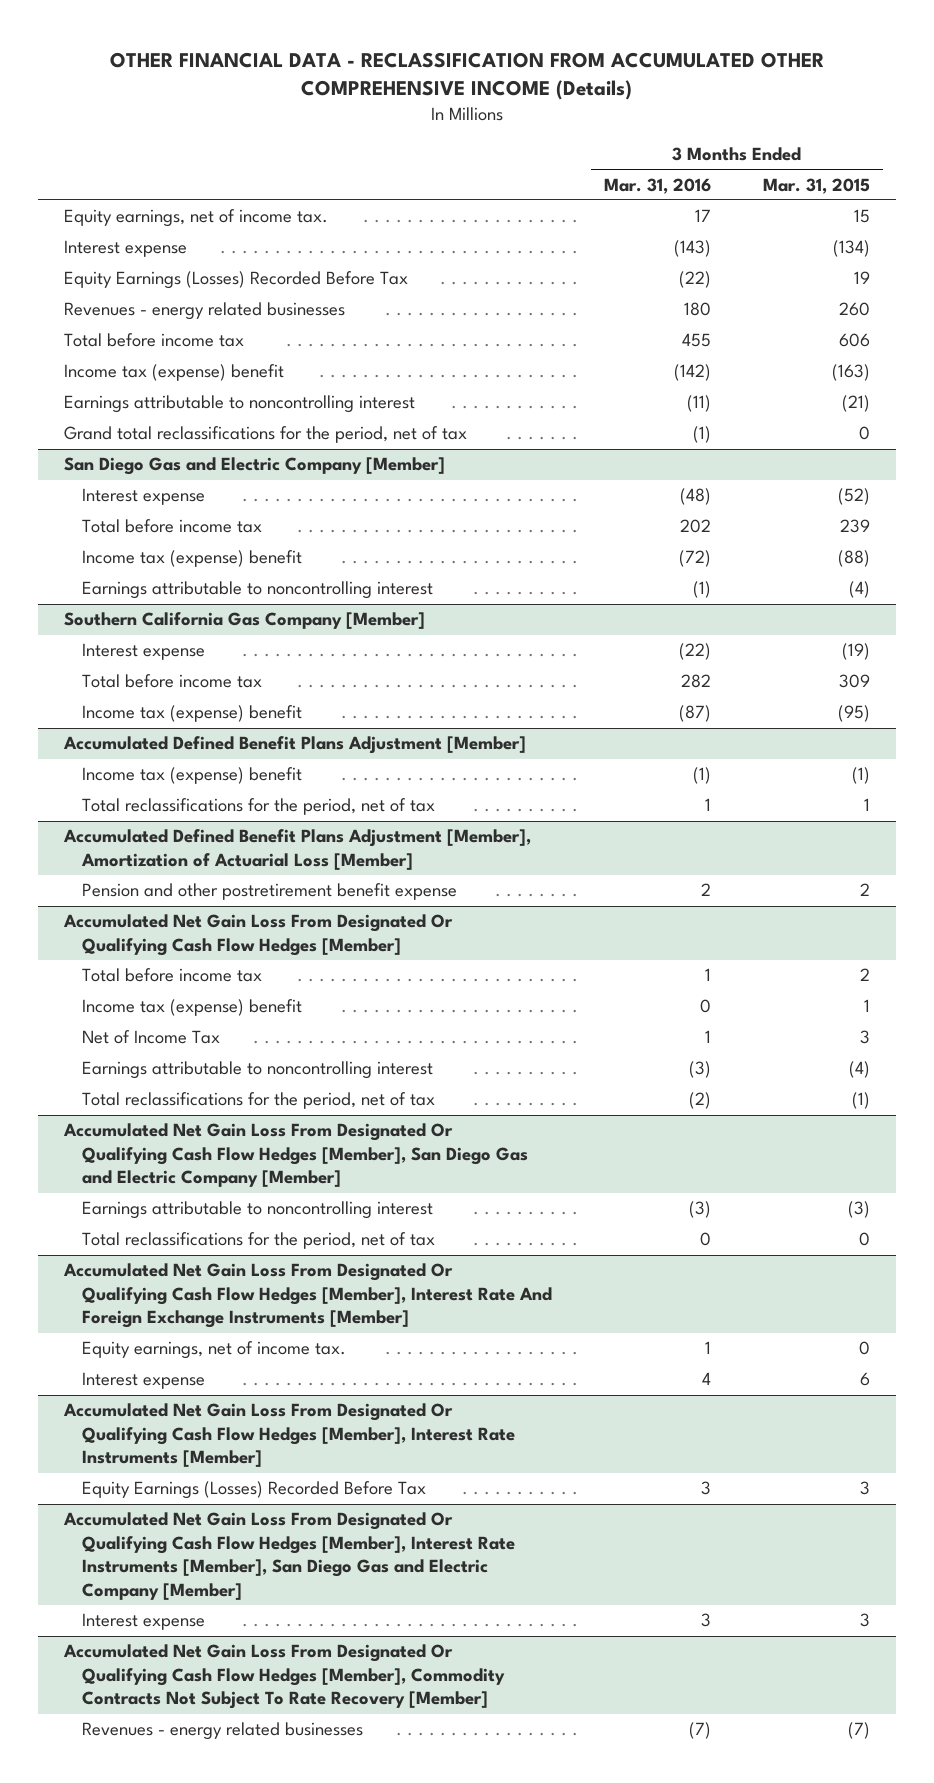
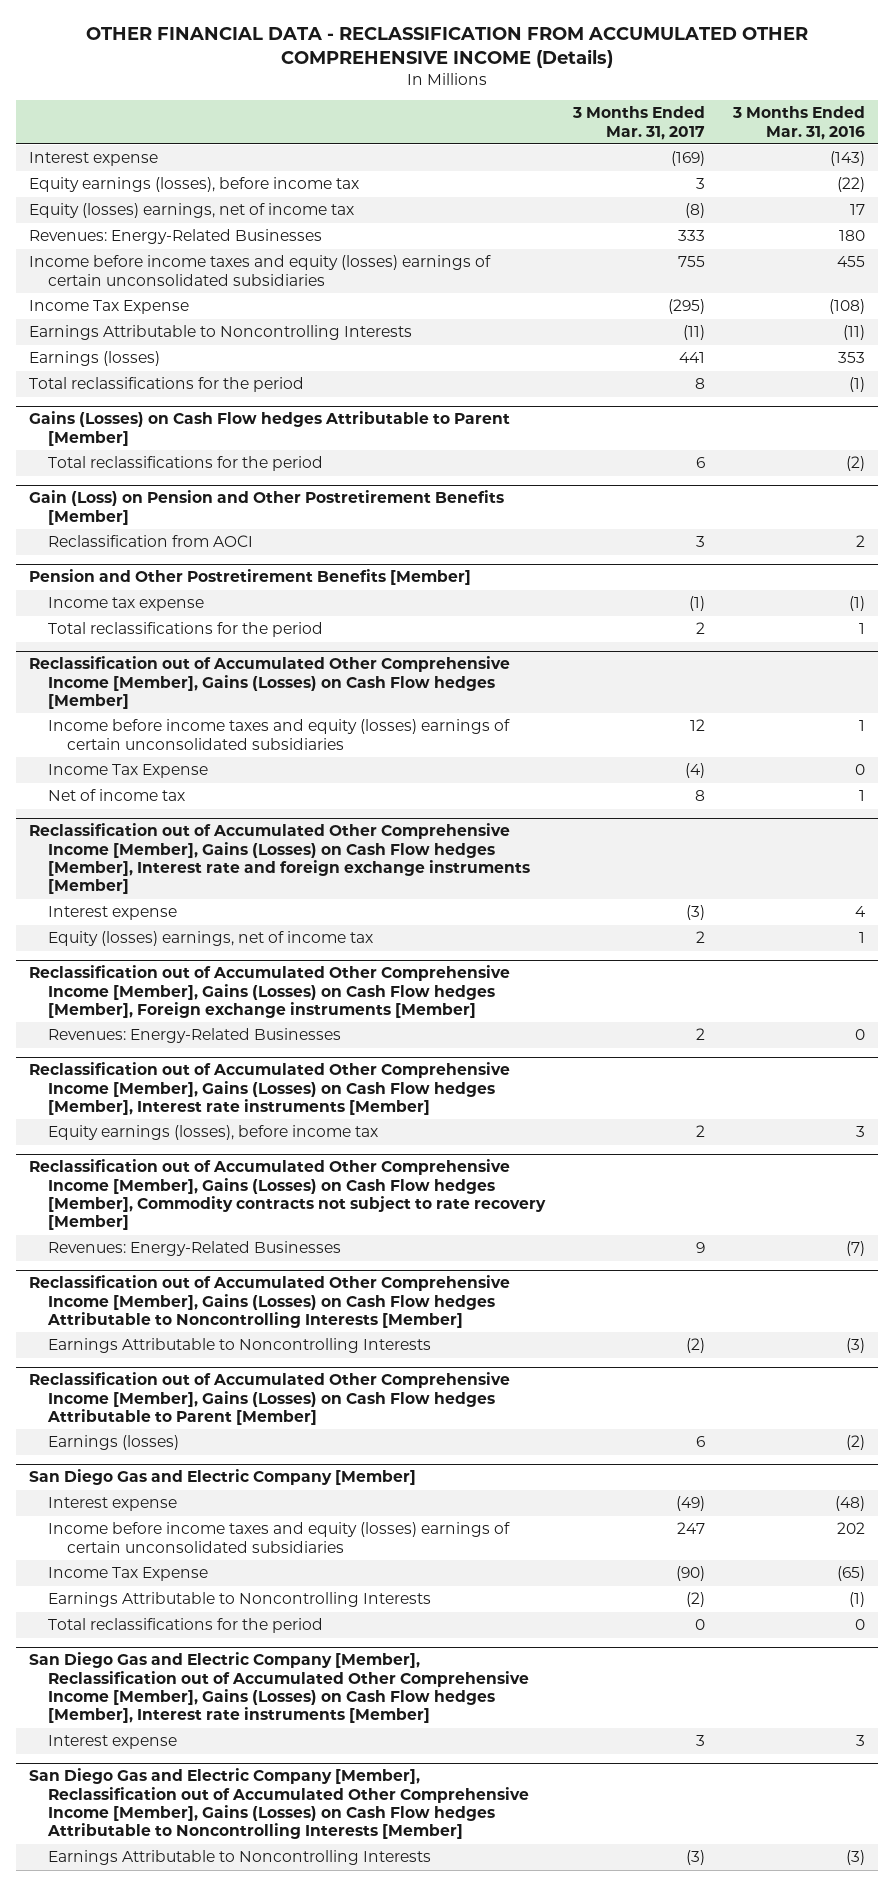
- | 3 Months Ended Mar. 31, 2016 | 3 Months Ended Mar. 31, 2015
+ | 3 Months Ended Mar. 31, 2017 | 3 Months Ended Mar. 31, 2016
- Equity earnings, net of income tax. | 17 | 15
- Equity Earnings (Losses) Recorded Before Tax | (22) | 19
- Revenues - energy related businesses | 180 | 260
- Total before income tax | 455 | 606
- Income tax (expense) benefit | (142) | (163)
- Earnings attributable to noncontrolling interest | (11) | (21)
- Grand total reclassifications for the period, net of tax | (1) | 0
+ Equity earnings (losses), before income tax | 3 | (22)
+ Equity (losses) earnings, net of income tax | (8) | 17
+ Revenues: Energy-Related Businesses | 333 | 180
+ Income before income taxes and equity (losses) earnings of certain unconsolidated subsidiaries | 755 | 455
+ Income Tax Expense | (295) | (108)
+ Earnings Attributable to Noncontrolling Interests | (11) | (11)
+ Earnings (losses) | 441 | 353
+ Total reclassifications for the period | 8 | (1)
+ Gains (Losses) on Cash Flow hedges Attributable to Parent [Member]
+ Total reclassifications for the period | 6 | (2)
+ Gain (Loss) on Pension and Other Postretirement Benefits [Member]
+ Reclassification from AOCI | 3 | 2
+ Pension and Other Postretirement Benefits [Member]
+ Income tax expense | (1) | (1)
+ Total reclassifications for the period | 2 | 1
+ Reclassification out of Accumulated Other Comprehensive Income [Member], Gains (Losses) on Cash Flow hedges [Member]
+ Income before income taxes and equity (losses) earnings of certain unconsolidated subsidiaries | 12 | 1
+ Income Tax Expense | (4) | 0
+ Net of income tax | 8 | 1
+ Reclassification out of Accumulated Other Comprehensive Income [Member], Gains (Losses) on Cash Flow hedges [Member], Interest rate and foreign exchange instruments [Member]
+ Interest expense | (3) | 4
+ Equity (losses) earnings, net of income tax | 2 | 1
+ Reclassification out of Accumulated Other Comprehensive Income [Member], Gains (Losses) on Cash Flow hedges [Member], Foreign exchange instruments [Member]
+ Revenues: Energy-Related Businesses | 2 | 0
+ Reclassification out of Accumulated Other Comprehensive Income [Member], Gains (Losses) on Cash Flow hedges [Member], Interest rate instruments [Member]
+ Equity earnings (losses), before income tax | 2 | 3
+ Reclassification out of Accumulated Other Comprehensive Income [Member], Gains (Losses) on Cash Flow hedges [Member], Commodity contracts not subject to rate recovery [Member]
+ Revenues: Energy-Related Businesses | 9 | (7)
+ Reclassification out of Accumulated Other Comprehensive Income [Member], Gains (Losses) on Cash Flow hedges Attributable to Noncontrolling Interests [Member]
+ Earnings Attributable to Noncontrolling Interests | (2) | (3)
+ Reclassification out of Accumulated Other Comprehensive Income [Member], Gains (Losses) on Cash Flow hedges Attributable to Parent [Member]
+ Earnings (losses) | 6 | (2)
@ San Diego Gas and Electric Company [Member]
- Total before income tax | 202 | 239
- Income tax (expense) benefit | (72) | (88)
- Earnings attributable to noncontrolling interest | (1) | (4)
- Southern California Gas Company [Member]
- Interest expense | (22) | (19)
- Total before income tax | 282 | 309
- Income tax (expense) benefit | (87) | (95)
- Accumulated Defined Benefit Plans Adjustment [Member]
- Income tax (expense) benefit | (1) | (1)
- Total reclassifications for the period, net of tax | 1 | 1
- Accumulated Defined Benefit Plans Adjustment [Member], Amortization of Actuarial Loss [Member]
- Pension and other postretirement benefit expense | 2 | 2
- Accumulated Net Gain Loss From Designated Or Qualifying Cash Flow Hedges [Member]
- Total before income tax | 1 | 2
- Income tax (expense) benefit | 0 | 1
- Net of Income Tax | 1 | 3
- Earnings attributable to noncontrolling interest | (3) | (4)
- Total reclassifications for the period, net of tax | (2) | (1)
- Accumulated Net Gain Loss From Designated Or Qualifying Cash Flow Hedges [Member], San Diego Gas and Electric Company [Member]
- Earnings attributable to noncontrolling interest | (3) | (3)
- Total reclassifications for the period, net of tax | 0 | 0
- Accumulated Net Gain Loss From Designated Or Qualifying Cash Flow Hedges [Member], Interest Rate And Foreign Exchange Instruments [Member]
- Equity earnings, net of income tax. | 1 | 0
- Interest expense | 4 | 6
- Accumulated Net Gain Loss From Designated Or Qualifying Cash Flow Hedges [Member], Interest Rate Instruments [Member]
- Equity Earnings (Losses) Recorded Before Tax | 3 | 3
- Accumulated Net Gain Loss From Designated Or Qualifying Cash Flow Hedges [Member], Interest Rate Instruments [Member], San Diego Gas and Electric Company [Member]
@ San Diego Gas and Electric Company [Member]
+ Income before income taxes and equity (losses) earnings of certain unconsolidated subsidiaries | 247 | 202
+ Income Tax Expense | (90) | (65)
+ Earnings Attributable to Noncontrolling Interests | (2) | (1)
+ Total reclassifications for the period | 0 | 0
+ San Diego Gas and Electric Company [Member], Reclassification out of Accumulated Other Comprehensive Income [Member], Gains (Losses) on Cash Flow hedges [Member], Interest rate instruments [Member]
- Accumulated Net Gain Loss From Designated Or Qualifying Cash Flow Hedges [Member], Commodity Contracts Not Subject To Rate Recovery [Member]
- Revenues - energy related businesses | (7) | (7)
+ San Diego Gas and Electric Company [Member], Reclassification out of Accumulated Other Comprehensive Income [Member], Gains (Losses) on Cash Flow hedges Attributable to Noncontrolling Interests [Member]
+ Earnings Attributable to Noncontrolling Interests | (3) | (3)

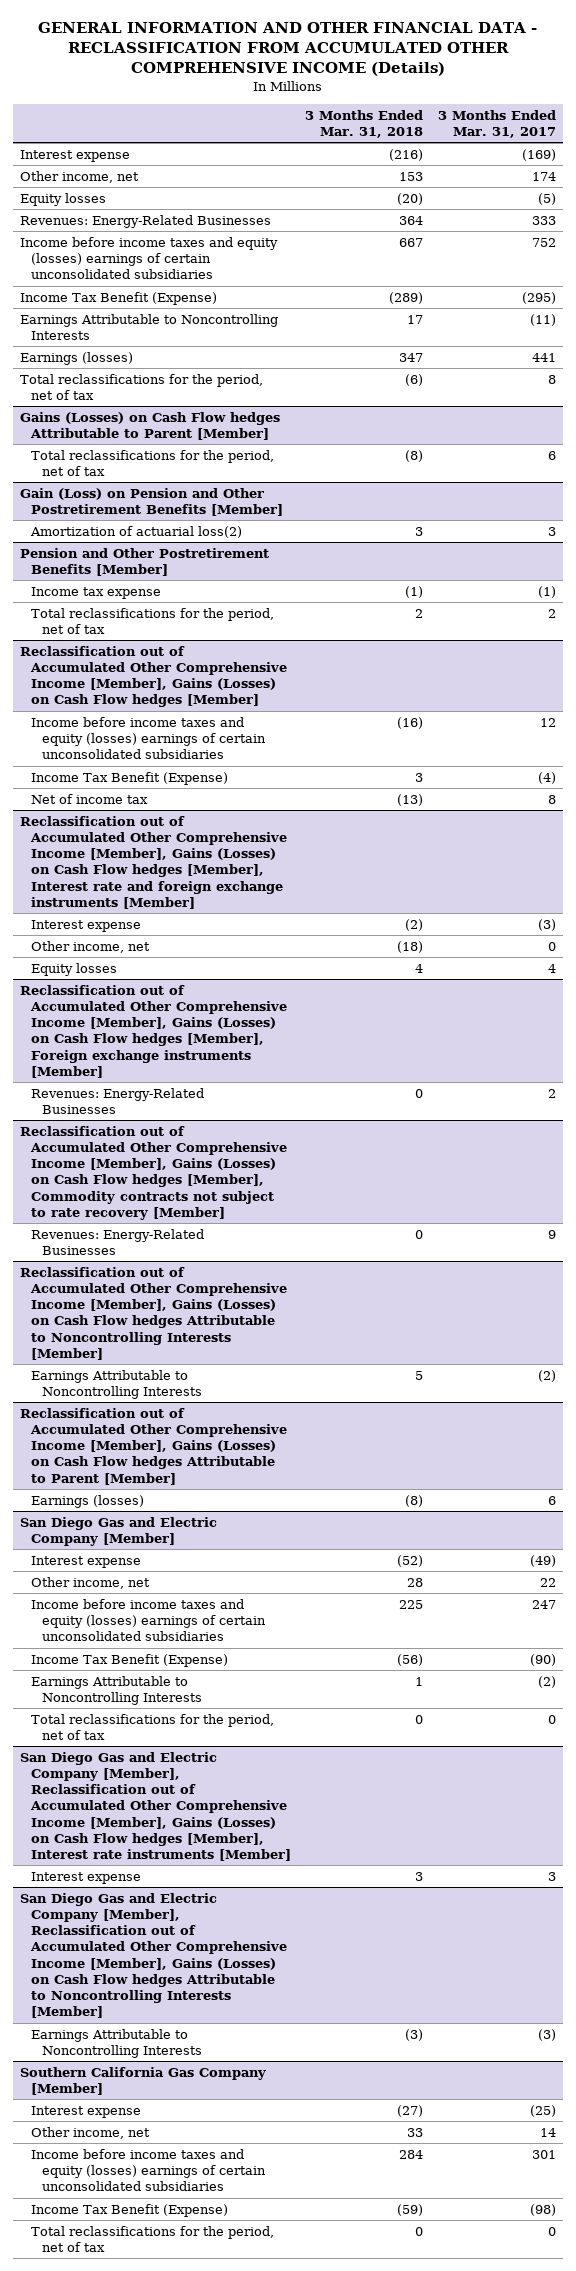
- OTHER FINANCIAL DATA - RECLASSIFICATION FROM ACCUMULATED OTHER COMPREHENSIVE INCOME (Details)
+ GENERAL INFORMATION AND OTHER FINANCIAL DATA - RECLASSIFICATION FROM ACCUMULATED OTHER COMPREHENSIVE INCOME (Details)
- | 3 Months Ended Mar. 31, 2017 | 3 Months Ended Mar. 31, 2016
+ | 3 Months Ended Mar. 31, 2018 | 3 Months Ended Mar. 31, 2017
- Equity earnings (losses), before income tax | 3 | (22)
- Equity (losses) earnings, net of income tax | (8) | 17
+ Other income, net | 153 | 174
+ Equity losses | (20) | (5)
- Income before income taxes and equity (losses) earnings of certain unconsolidated subsidiaries | 755 | 455
- Income Tax Expense | (295) | (108)
+ Income before income taxes and equity (losses) earnings of certain unconsolidated subsidiaries | 667 | 752
+ Income Tax Benefit (Expense) | (289) | (295)
- Total reclassifications for the period | 8 | (1)
+ Total reclassifications for the period, net of tax | (6) | 8
@ Gains (Losses) on Cash Flow hedges Attributable to Parent [Member]
- Total reclassifications for the period | 6 | (2)
+ Total reclassifications for the period, net of tax | (8) | 6
@ Gain (Loss) on Pension and Other Postretirement Benefits [Member]
- Reclassification from AOCI | 3 | 2
+ Amortization of actuarial loss(2) | 3 | 3
@ Pension and Other Postretirement Benefits [Member]
- Total reclassifications for the period | 2 | 1
+ Total reclassifications for the period, net of tax | 2 | 2
@ Reclassification out of Accumulated Other Comprehensive Income [Member], Gains (Losses) on Cash Flow hedges [Member]
- Income Tax Expense | (4) | 0
+ Income Tax Benefit (Expense) | 3 | (4)
@ Reclassification out of Accumulated Other Comprehensive Income [Member], Gains (Losses) on Cash Flow hedges [Member], Interest rate and foreign exchange instruments [Member]
- Equity (losses) earnings, net of income tax | 2 | 1
+ Other income, net | (18) | 0
+ Equity losses | 4 | 4
- Reclassification out of Accumulated Other Comprehensive Income [Member], Gains (Losses) on Cash Flow hedges [Member], Interest rate instruments [Member]
- Equity earnings (losses), before income tax | 2 | 3
@ San Diego Gas and Electric Company [Member]
+ Other income, net | 28 | 22
- Income Tax Expense | (90) | (65)
+ Income Tax Benefit (Expense) | (56) | (90)
- Total reclassifications for the period | 0 | 0
+ Total reclassifications for the period, net of tax | 0 | 0
+ Southern California Gas Company [Member]
+ Interest expense | (27) | (25)
+ Other income, net | 33 | 14
+ Income before income taxes and equity (losses) earnings of certain unconsolidated subsidiaries | 284 | 301
+ Income Tax Benefit (Expense) | (59) | (98)
+ Total reclassifications for the period, net of tax | 0 | 0

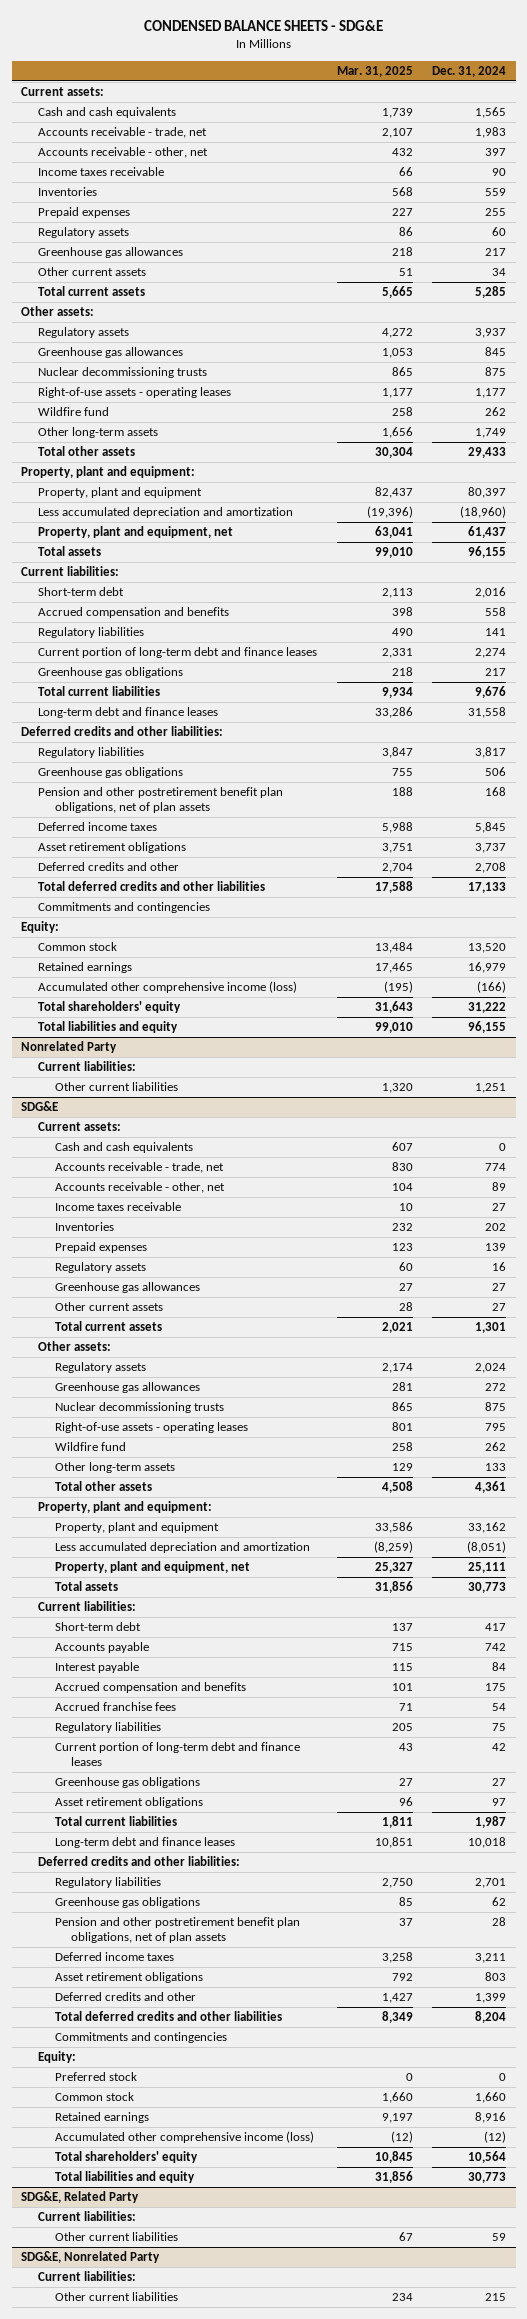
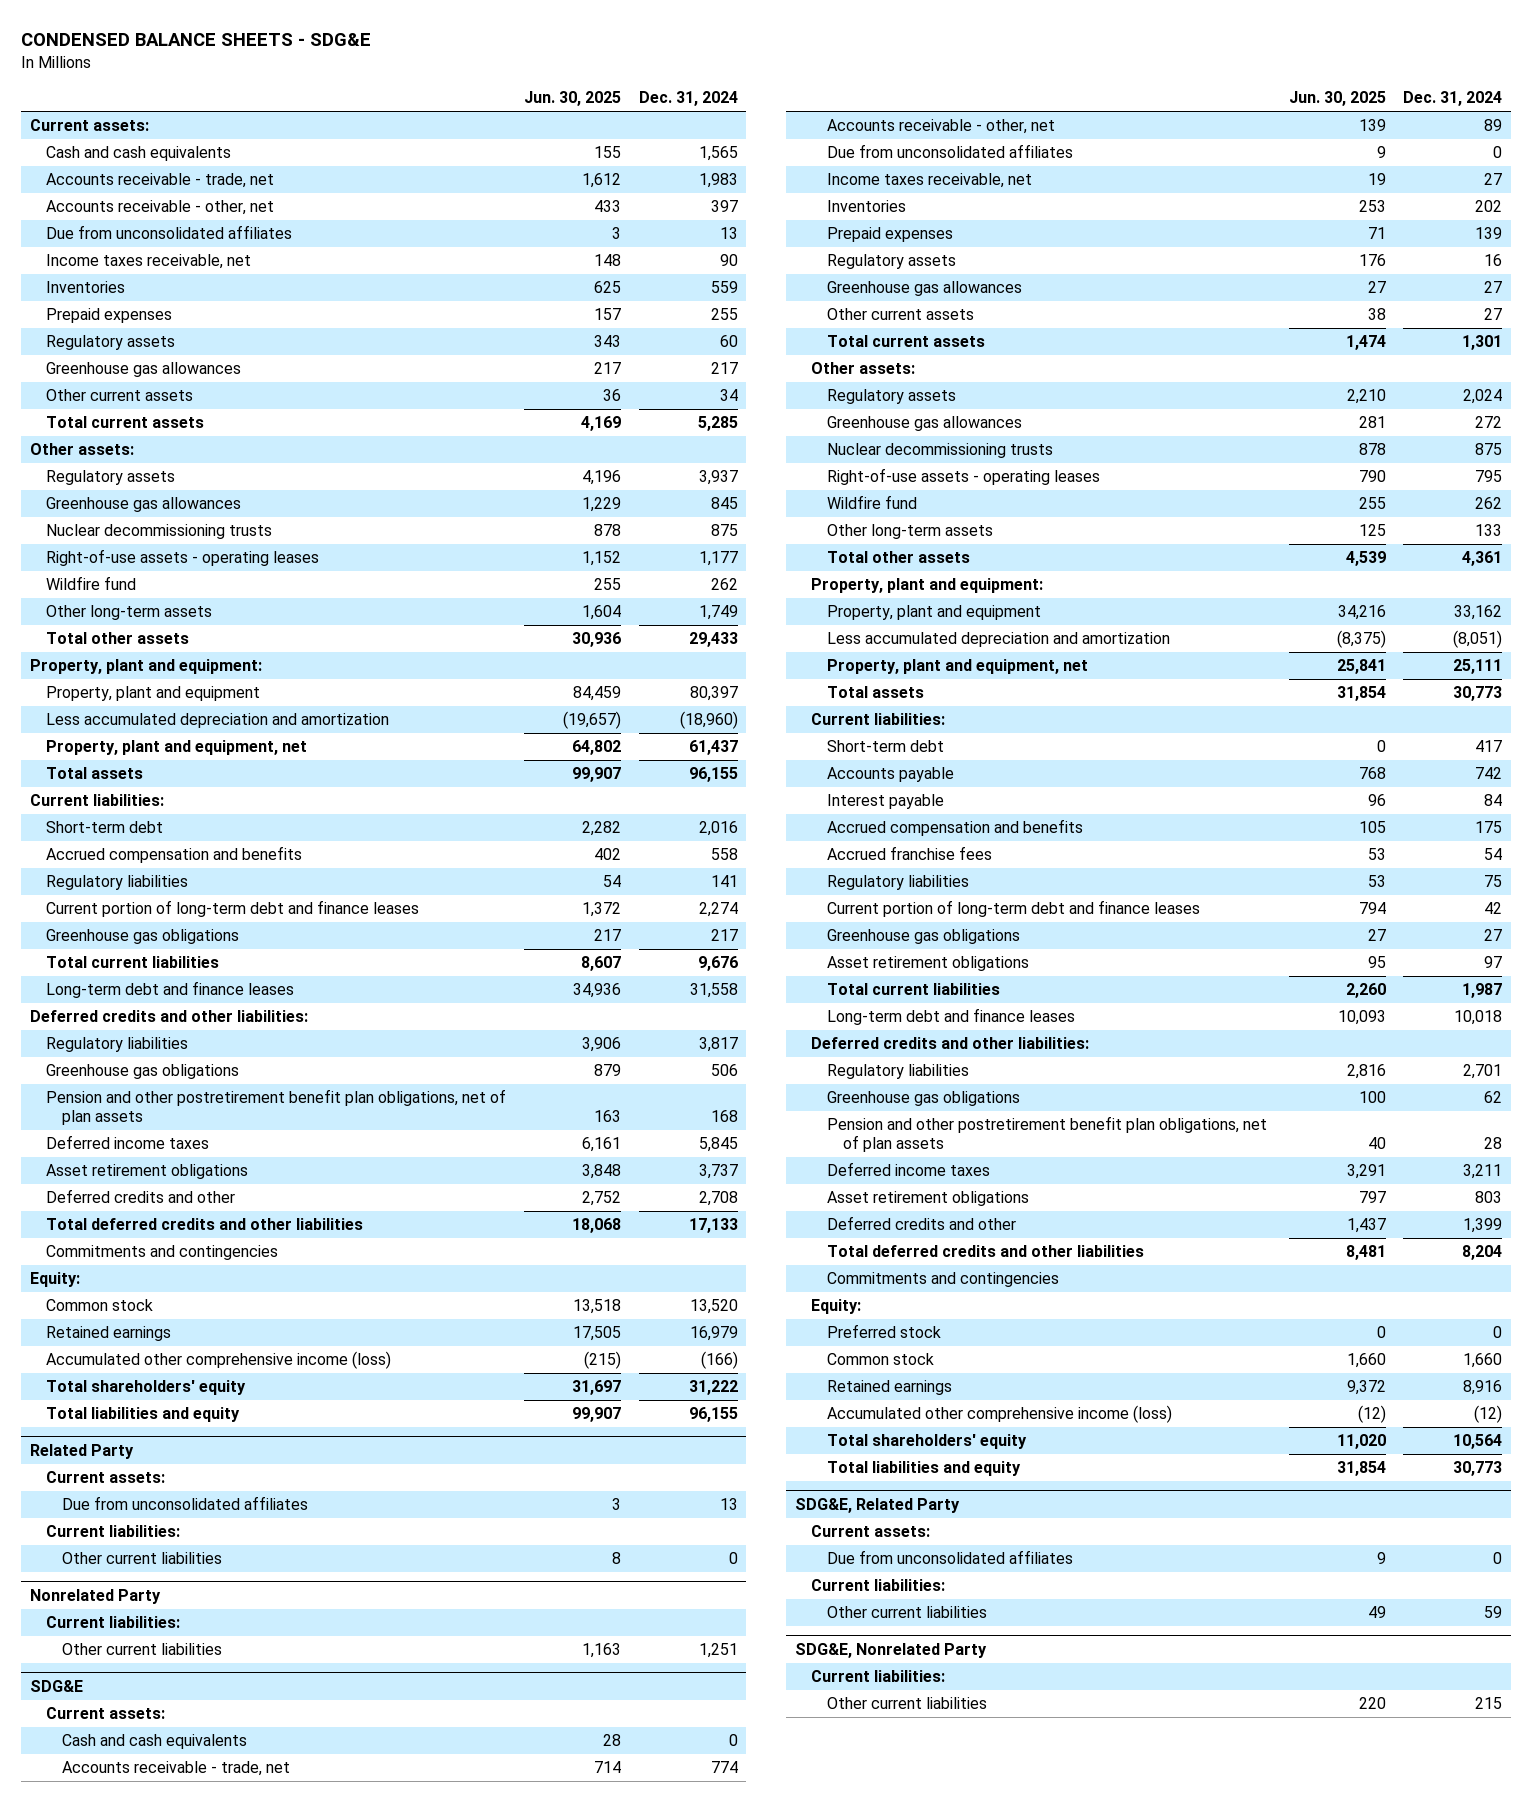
- | Mar. 31, 2025 | Dec. 31, 2024
+ | Jun. 30, 2025 | Dec. 31, 2024
- Income taxes receivable | 66 | 90
+ Due from unconsolidated affiliates | 3 | 13
+ Income taxes receivable, net | 148 | 90
+ Related Party
+ Current assets:
+ Due from unconsolidated affiliates | 3 | 13
+ Current liabilities:
+ Other current liabilities | 8 | 0
@ SDG&E
- Income taxes receivable | 10 | 27
+ Due from unconsolidated affiliates | 9 | 0
+ Income taxes receivable, net | 19 | 27
@ SDG&E, Related Party
+ Current assets:
+ Due from unconsolidated affiliates | 9 | 0

